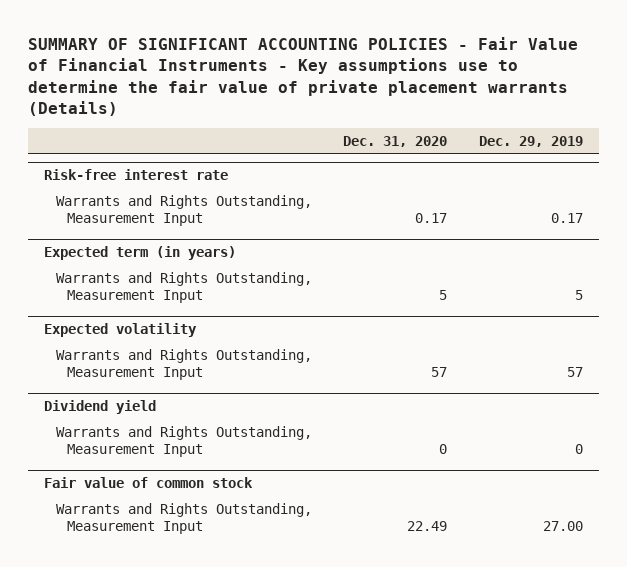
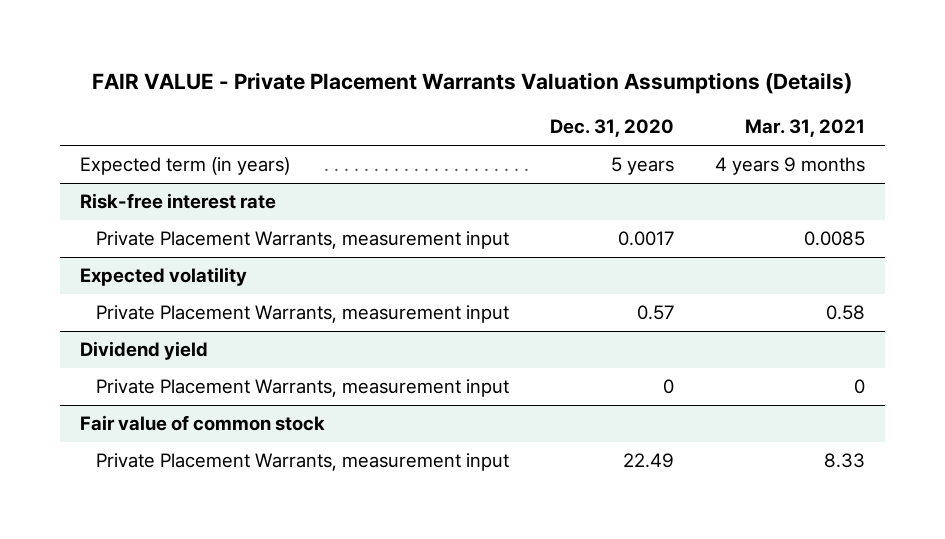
- SUMMARY OF SIGNIFICANT ACCOUNTING POLICIES - Fair Value of Financial Instruments - Key assumptions use to determine the fair value of private placement warrants (Details)
+ FAIR VALUE - Private Placement Warrants Valuation Assumptions (Details)
- | Dec. 31, 2020 | Dec. 29, 2019
+ | Dec. 31, 2020 | Mar. 31, 2021
+ Expected term (in years) | 5 years | 4 years 9 months
@ Risk-free interest rate
- Warrants and Rights Outstanding, Measurement Input | 0.17 | 0.17
- Expected term (in years)
- Warrants and Rights Outstanding, Measurement Input | 5 | 5
@ Risk-free interest rate
+ Private Placement Warrants, measurement input | 0.0017 | 0.0085
@ Expected volatility
- Warrants and Rights Outstanding, Measurement Input | 57 | 57
+ Private Placement Warrants, measurement input | 0.57 | 0.58
@ Dividend yield
- Warrants and Rights Outstanding, Measurement Input | 0 | 0
+ Private Placement Warrants, measurement input | 0 | 0
@ Fair value of common stock
- Warrants and Rights Outstanding, Measurement Input | 22.49 | 27.00
+ Private Placement Warrants, measurement input | 22.49 | 8.33

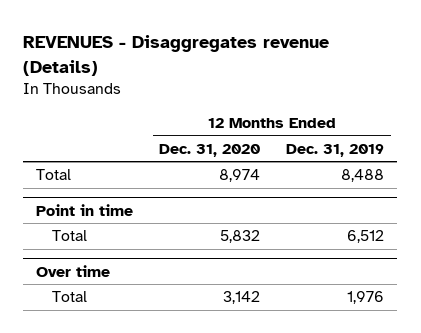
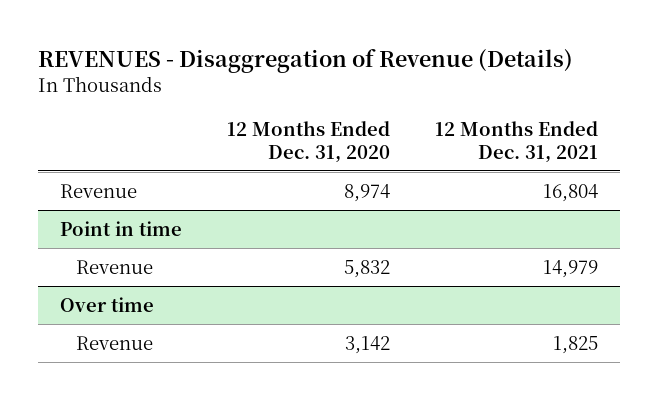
- REVENUES - Disaggregates revenue (Details)
+ REVENUES - Disaggregation of Revenue (Details)
- | 12 Months Ended Dec. 31, 2020 | 12 Months Ended Dec. 31, 2019
+ | 12 Months Ended Dec. 31, 2020 | 12 Months Ended Dec. 31, 2021
- Total | 8,974 | 8,488
+ Revenue | 8,974 | 16,804
@ Point in time
- Total | 5,832 | 6,512
+ Revenue | 5,832 | 14,979
@ Over time
- Total | 3,142 | 1,976
+ Revenue | 3,142 | 1,825

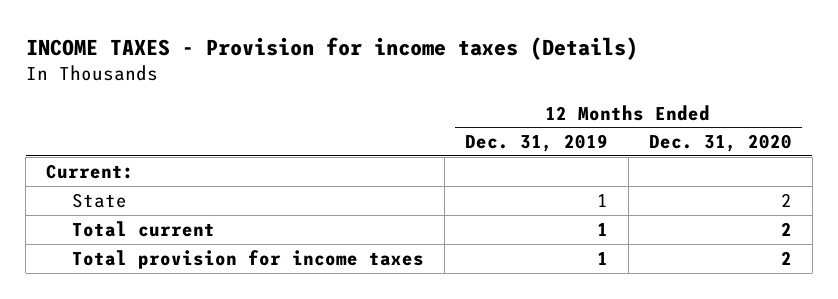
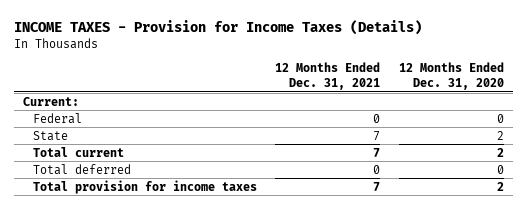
- INCOME TAXES - Provision for income taxes (Details)
+ INCOME TAXES - Provision for Income Taxes (Details)
- | 12 Months Ended Dec. 31, 2019 | 12 Months Ended Dec. 31, 2020
+ | 12 Months Ended Dec. 31, 2021 | 12 Months Ended Dec. 31, 2020
+ Federal | 0 | 0
+ Total deferred | 0 | 0

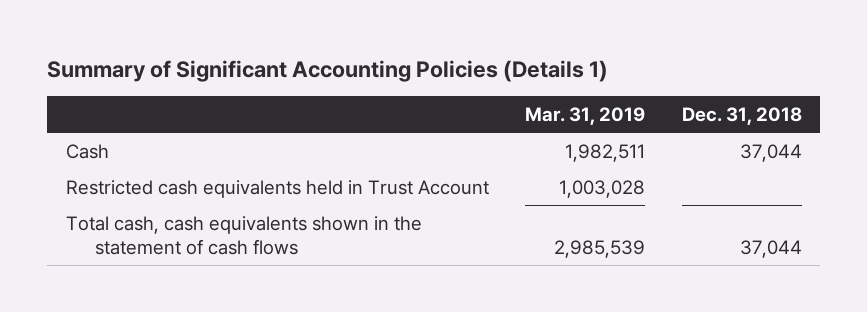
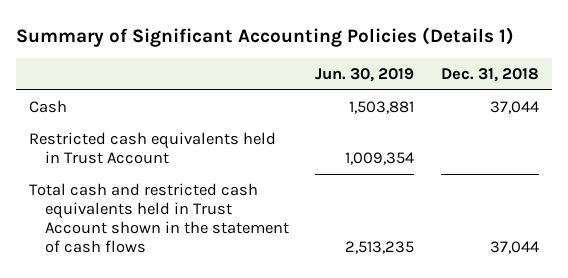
- | Mar. 31, 2019 | Dec. 31, 2018
+ | Jun. 30, 2019 | Dec. 31, 2018
- Total cash, cash equivalents shown in the statement of cash flows | 2,985,539 | 37,044
+ Total cash and restricted cash equivalents held in Trust Account shown in the statement of cash flows | 2,513,235 | 37,044

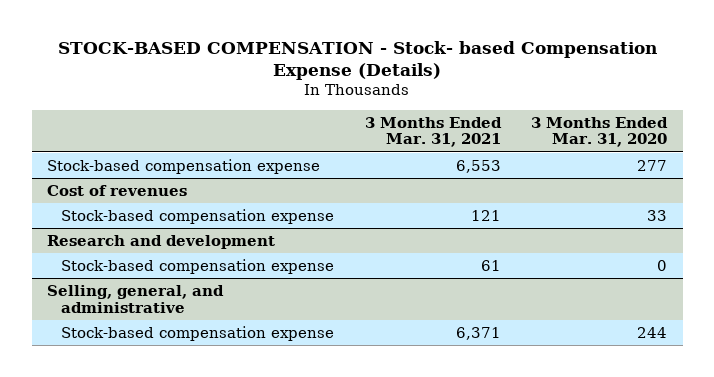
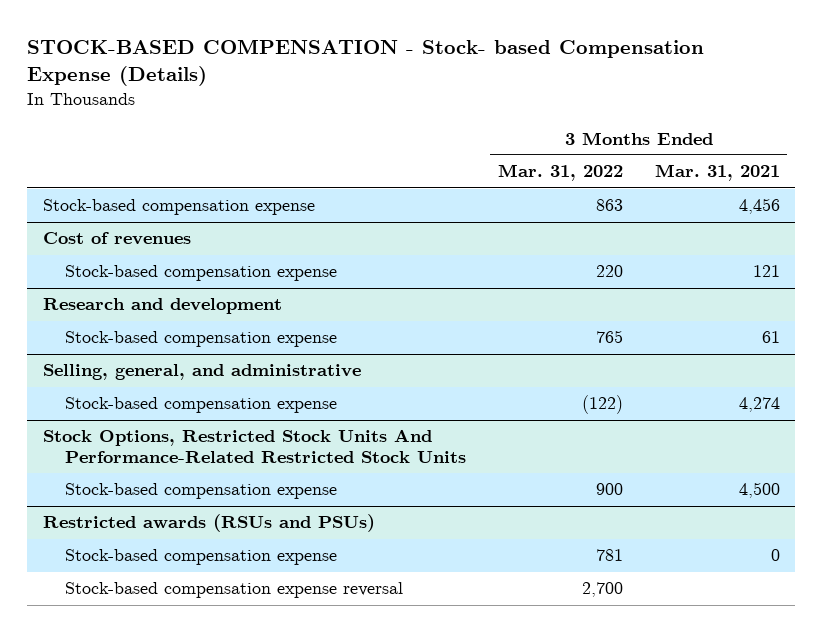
- | 3 Months Ended Mar. 31, 2021 | 3 Months Ended Mar. 31, 2020
+ | 3 Months Ended Mar. 31, 2022 | 3 Months Ended Mar. 31, 2021
- Stock-based compensation expense | 6,553 | 277
+ Stock-based compensation expense | 863 | 4,456
@ Selling, general, and administrative
- Stock-based compensation expense | 6,371 | 244
+ Stock-based compensation expense | (122) | 4,274
+ Stock Options, Restricted Stock Units And Performance-Related Restricted Stock Units
+ Stock-based compensation expense | 900 | 4,500
+ Restricted awards (RSUs and PSUs)
+ Stock-based compensation expense | 781 | 0
+ Stock-based compensation expense reversal | 2,700 |

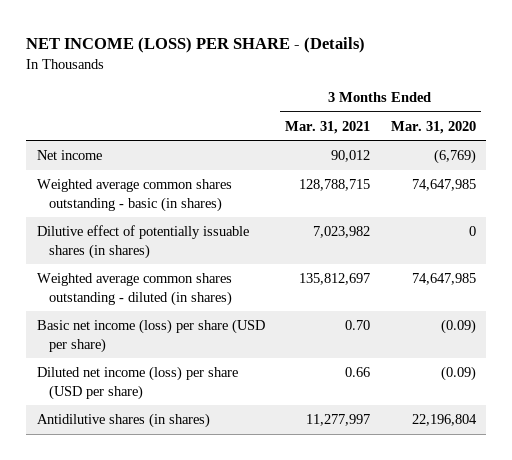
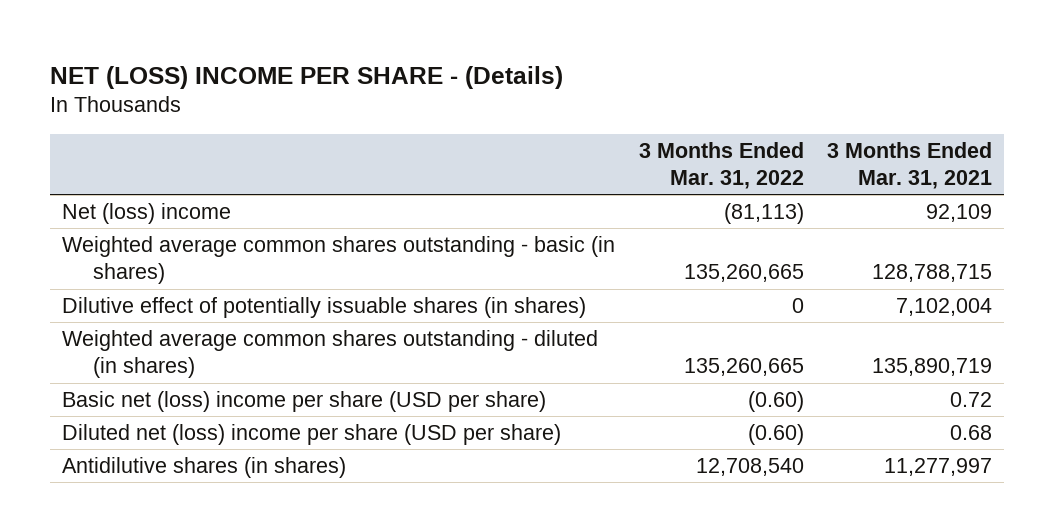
- NET INCOME (LOSS) PER SHARE - (Details)
+ NET (LOSS) INCOME PER SHARE - (Details)
- | 3 Months Ended Mar. 31, 2021 | 3 Months Ended Mar. 31, 2020
+ | 3 Months Ended Mar. 31, 2022 | 3 Months Ended Mar. 31, 2021
- Net income | 90,012 | (6,769)
+ Net (loss) income | (81,113) | 92,109
- Dilutive effect of potentially issuable shares (in shares) | 7,023,982 | 0
- Weighted average common shares outstanding - diluted (in shares) | 135,812,697 | 74,647,985
- Basic net income (loss) per share (USD per share) | 0.70 | (0.09)
- Diluted net income (loss) per share (USD per share) | 0.66 | (0.09)
+ Dilutive effect of potentially issuable shares (in shares) | 0 | 7,102,004
+ Weighted average common shares outstanding - diluted (in shares) | 135,260,665 | 135,890,719
+ Basic net (loss) income per share (USD per share) | (0.60) | 0.72
+ Diluted net (loss) income per share (USD per share) | (0.60) | 0.68

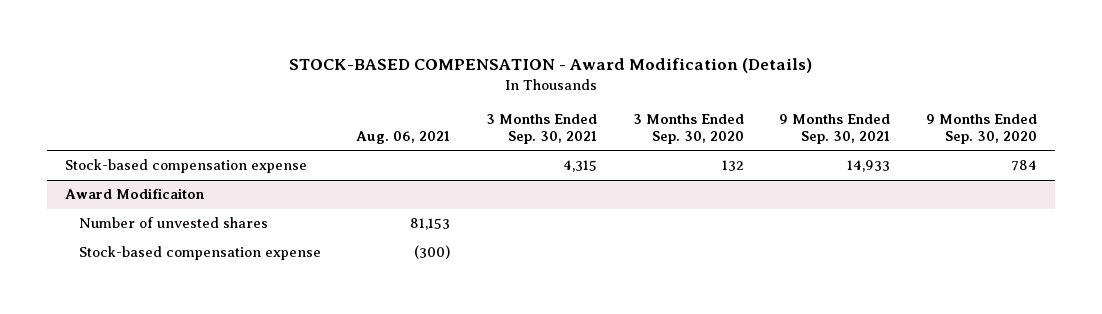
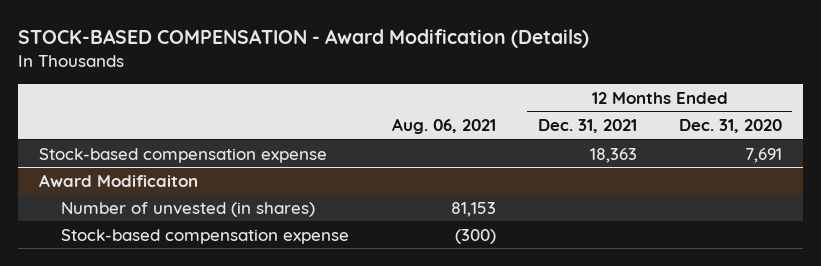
- | Aug. 06, 2021 | 3 Months Ended Sep. 30, 2021 | 3 Months Ended Sep. 30, 2020 | 9 Months Ended Sep. 30, 2021 | 9 Months Ended Sep. 30, 2020
+ | Aug. 06, 2021 | 12 Months Ended Dec. 31, 2021 | 12 Months Ended Dec. 31, 2020
@ Award Modificaiton
- Number of unvested shares | 81,153 | | | |
+ Number of unvested (in shares) | 81,153 | |

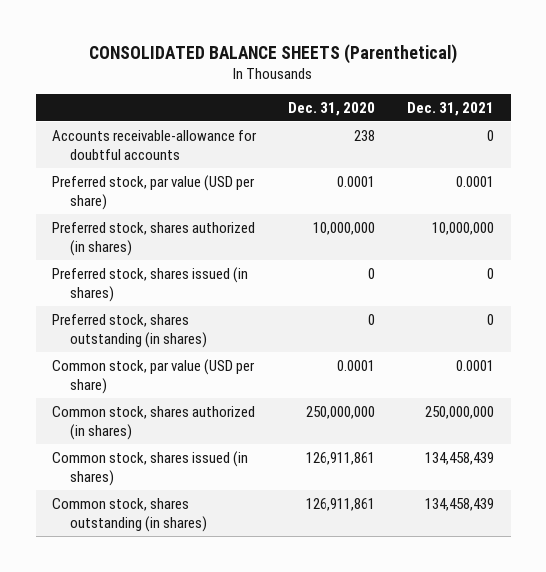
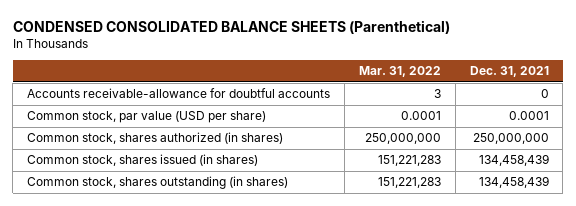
- CONSOLIDATED BALANCE SHEETS (Parenthetical)
+ CONDENSED CONSOLIDATED BALANCE SHEETS (Parenthetical)
- | Dec. 31, 2020 | Dec. 31, 2021
+ | Mar. 31, 2022 | Dec. 31, 2021
- Preferred stock, par value (USD per share) | 0.0001 | 0.0001
- Preferred stock, shares authorized (in shares) | 10,000,000 | 10,000,000
- Preferred stock, shares issued (in shares) | 0 | 0
- Preferred stock, shares outstanding (in shares) | 0 | 0

